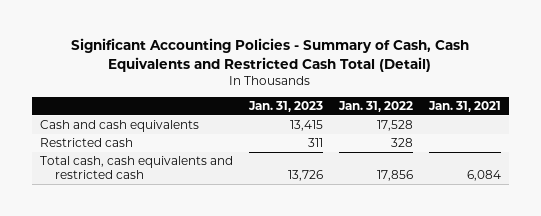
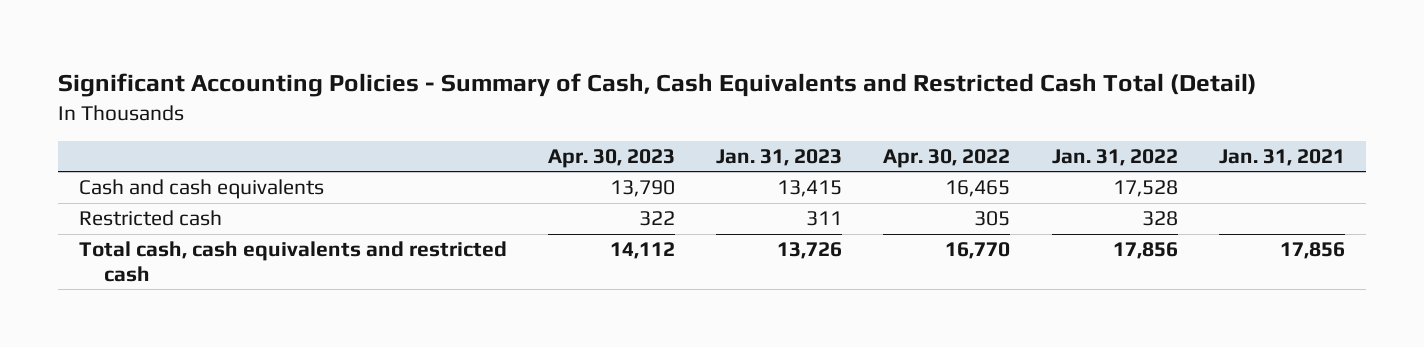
- | Jan. 31, 2023 | Jan. 31, 2022 | Jan. 31, 2021
+ | Apr. 30, 2023 | Jan. 31, 2023 | Apr. 30, 2022 | Jan. 31, 2022 | Jan. 31, 2021
- Total cash, cash equivalents and restricted cash | 13,726 | 17,856 | 6,084
+ Total cash, cash equivalents and restricted cash | 14,112 | 13,726 | 16,770 | 17,856 | 17,856

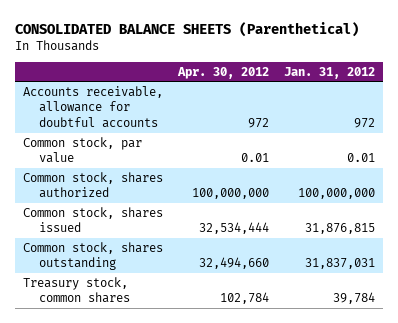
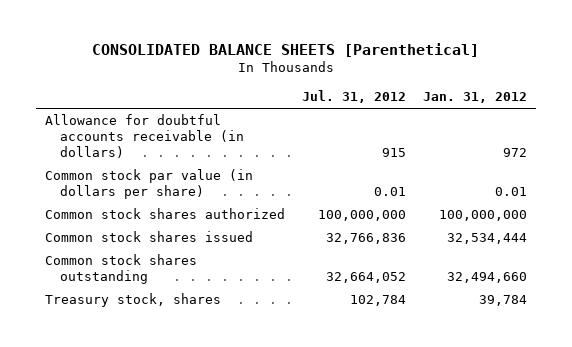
- CONSOLIDATED BALANCE SHEETS (Parenthetical)
+ CONSOLIDATED BALANCE SHEETS [Parenthetical]
- | Apr. 30, 2012 | Jan. 31, 2012
+ | Jul. 31, 2012 | Jan. 31, 2012
- Accounts receivable, allowance for doubtful accounts | 972 | 972
- Common stock, par value | 0.01 | 0.01
- Common stock, shares authorized | 100,000,000 | 100,000,000
- Common stock, shares issued | 32,534,444 | 31,876,815
- Common stock, shares outstanding | 32,494,660 | 31,837,031
- Treasury stock, common shares | 102,784 | 39,784
+ Allowance for doubtful accounts receivable (in dollars) | 915 | 972
+ Common stock par value (in dollars per share) | 0.01 | 0.01
+ Common stock shares authorized | 100,000,000 | 100,000,000
+ Common stock shares issued | 32,766,836 | 32,534,444
+ Common stock shares outstanding | 32,664,052 | 32,494,660
+ Treasury stock, shares | 102,784 | 39,784

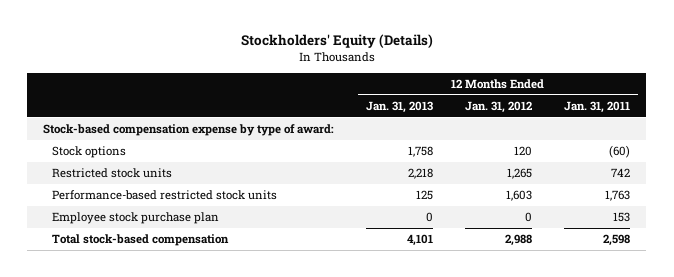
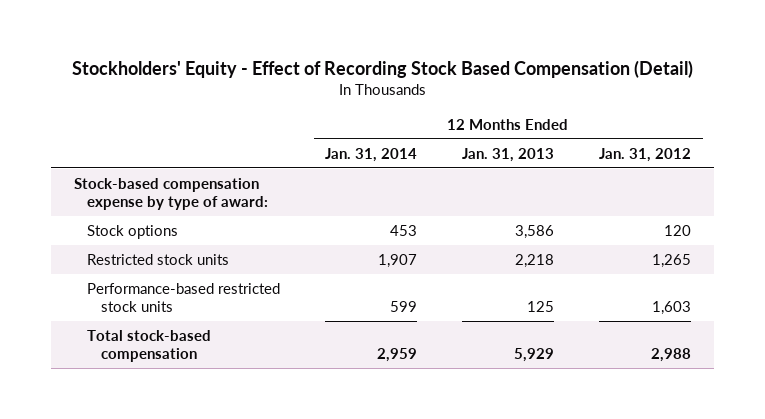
- Stockholders' Equity (Details)
+ Stockholders' Equity - Effect of Recording Stock Based Compensation (Detail)
- | 12 Months Ended Jan. 31, 2013 | 12 Months Ended Jan. 31, 2012 | 12 Months Ended Jan. 31, 2011
+ | 12 Months Ended Jan. 31, 2014 | 12 Months Ended Jan. 31, 2013 | 12 Months Ended Jan. 31, 2012
- Stock options | 1,758 | 120 | (60)
+ Stock options | 453 | 3,586 | 120
- Employee stock purchase plan | 0 | 0 | 153
- Total stock-based compensation | 4,101 | 2,988 | 2,598
+ Total stock-based compensation | 2,959 | 5,929 | 2,988

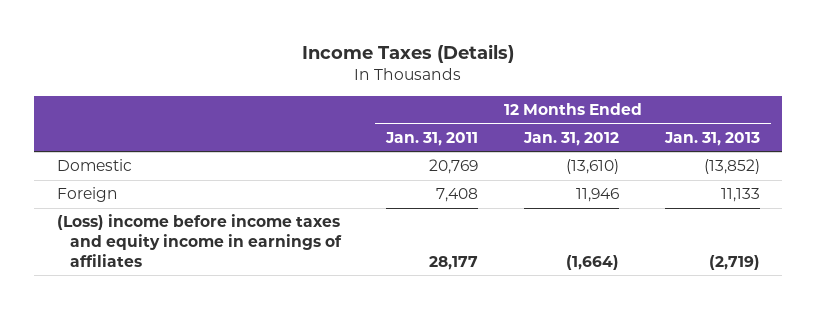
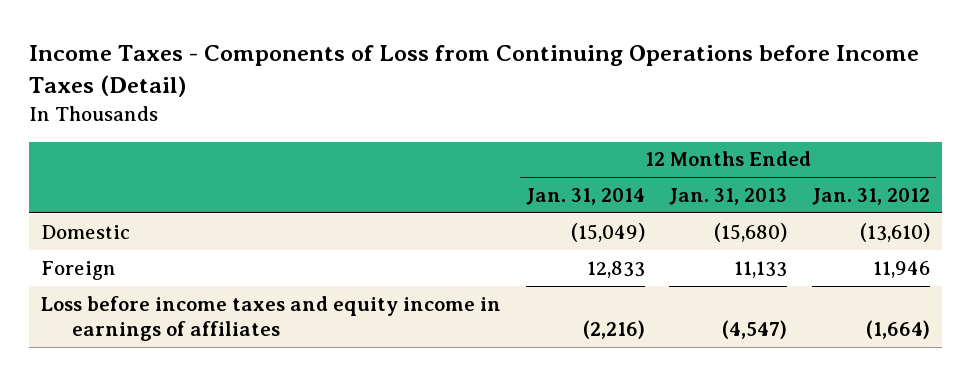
- Income Taxes (Details)
+ Income Taxes - Components of Loss from Continuing Operations before Income Taxes (Detail)
- | 12 Months Ended Jan. 31, 2011 | 12 Months Ended Jan. 31, 2012 | 12 Months Ended Jan. 31, 2013
+ | 12 Months Ended Jan. 31, 2014 | 12 Months Ended Jan. 31, 2013 | 12 Months Ended Jan. 31, 2012
- Domestic | 20,769 | (13,610) | (13,852)
+ Domestic | (15,049) | (15,680) | (13,610)
- (Loss) income before income taxes and equity income in earnings of affiliates | 28,177 | (1,664) | (2,719)
+ Loss before income taxes and equity income in earnings of affiliates | (2,216) | (4,547) | (1,664)

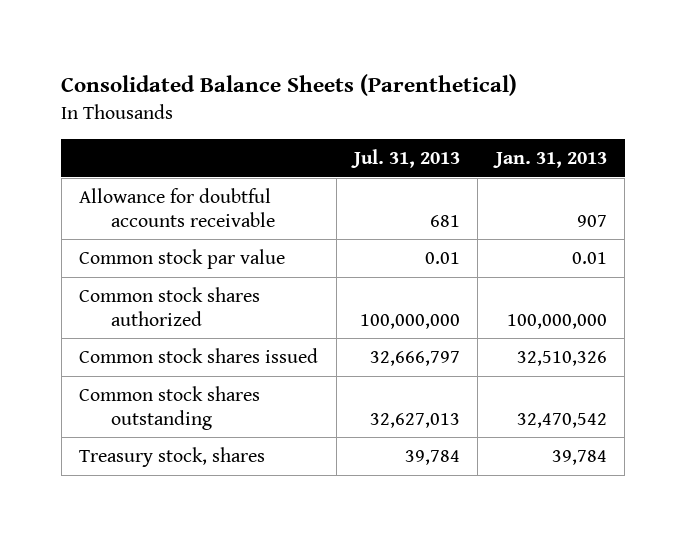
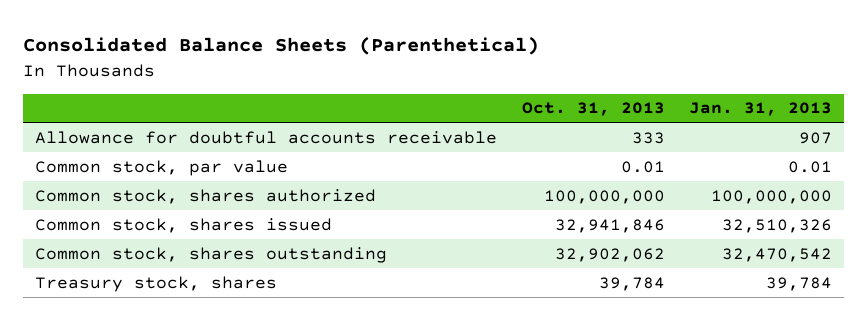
- | Jul. 31, 2013 | Jan. 31, 2013
+ | Oct. 31, 2013 | Jan. 31, 2013
- Common stock par value | 0.01 | 0.01
- Common stock shares authorized | 100,000,000 | 100,000,000
- Common stock shares issued | 32,666,797 | 32,510,326
- Common stock shares outstanding | 32,627,013 | 32,470,542
+ Common stock, par value | 0.01 | 0.01
+ Common stock, shares authorized | 100,000,000 | 100,000,000
+ Common stock, shares issued | 32,941,846 | 32,510,326
+ Common stock, shares outstanding | 32,902,062 | 32,470,542

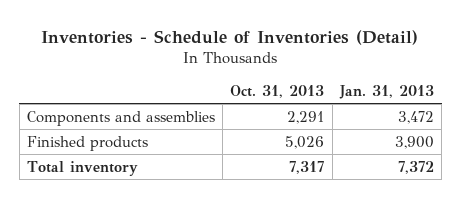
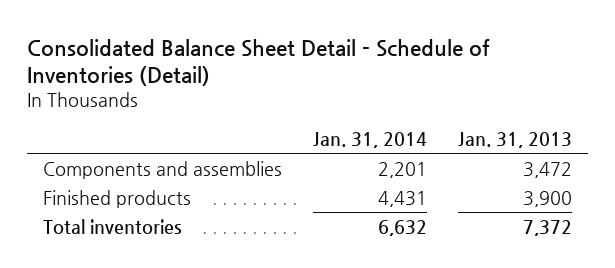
- Inventories - Schedule of Inventories (Detail)
+ Consolidated Balance Sheet Detail - Schedule of Inventories (Detail)
- | Oct. 31, 2013 | Jan. 31, 2013
+ | Jan. 31, 2014 | Jan. 31, 2013
- Total inventory | 7,317 | 7,372
+ Total inventories | 6,632 | 7,372

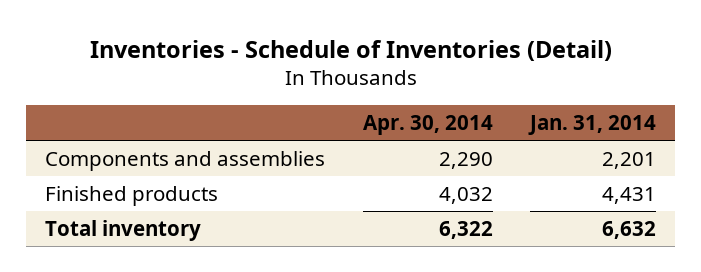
- Consolidated Balance Sheet Detail - Schedule of Inventories (Detail)
+ Inventories - Schedule of Inventories (Detail)
- | Jan. 31, 2014 | Jan. 31, 2013
+ | Apr. 30, 2014 | Jan. 31, 2014
- Total inventories | 6,632 | 7,372
+ Total inventory | 6,322 | 6,632

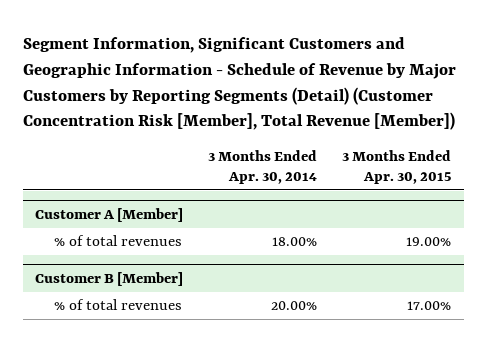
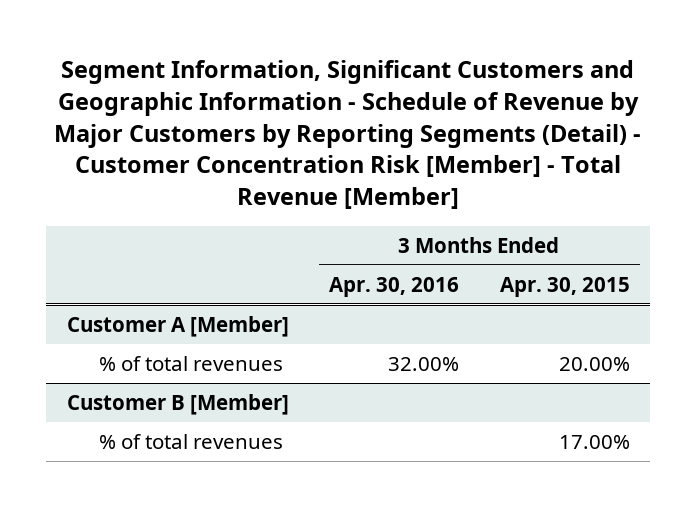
- Segment Information, Significant Customers and Geographic Information - Schedule of Revenue by Major Customers by Reporting Segments (Detail) (Customer Concentration Risk [Member], Total Revenue [Member])
+ Segment Information, Significant Customers and Geographic Information - Schedule of Revenue by Major Customers by Reporting Segments (Detail) - Customer Concentration Risk [Member] - Total Revenue [Member]
- | 3 Months Ended Apr. 30, 2014 | 3 Months Ended Apr. 30, 2015
+ | 3 Months Ended Apr. 30, 2016 | 3 Months Ended Apr. 30, 2015
@ Customer A [Member]
- % of total revenues | 18.00% | 19.00%
+ % of total revenues | 32.00% | 20.00%

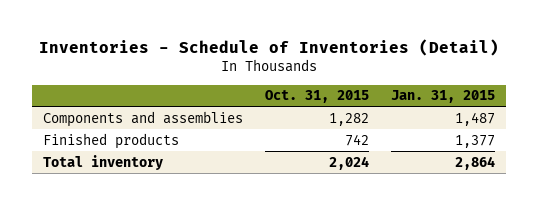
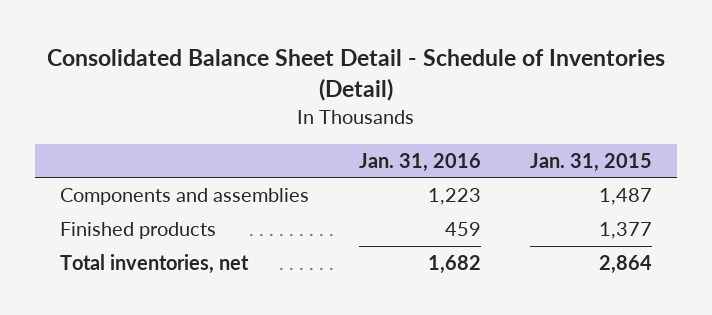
- Inventories - Schedule of Inventories (Detail)
+ Consolidated Balance Sheet Detail - Schedule of Inventories (Detail)
- | Oct. 31, 2015 | Jan. 31, 2015
+ | Jan. 31, 2016 | Jan. 31, 2015
- Total inventory | 2,024 | 2,864
+ Total inventories, net | 1,682 | 2,864

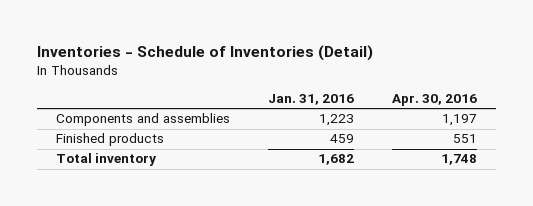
- Consolidated Balance Sheet Detail - Schedule of Inventories (Detail)
+ Inventories - Schedule of Inventories (Detail)
- | Jan. 31, 2016 | Jan. 31, 2015
+ | Jan. 31, 2016 | Apr. 30, 2016
- Total inventories, net | 1,682 | 2,864
+ Total inventory | 1,682 | 1,748

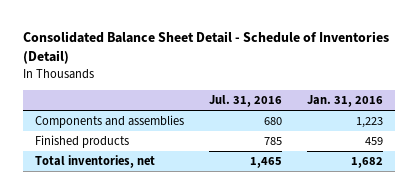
- Inventories - Schedule of Inventories (Detail)
+ Consolidated Balance Sheet Detail - Schedule of Inventories (Detail)
- | Jan. 31, 2016 | Apr. 30, 2016
+ | Jul. 31, 2016 | Jan. 31, 2016
- Total inventory | 1,682 | 1,748
+ Total inventories, net | 1,465 | 1,682

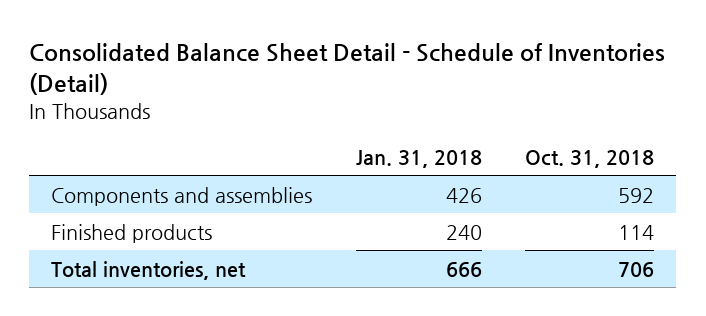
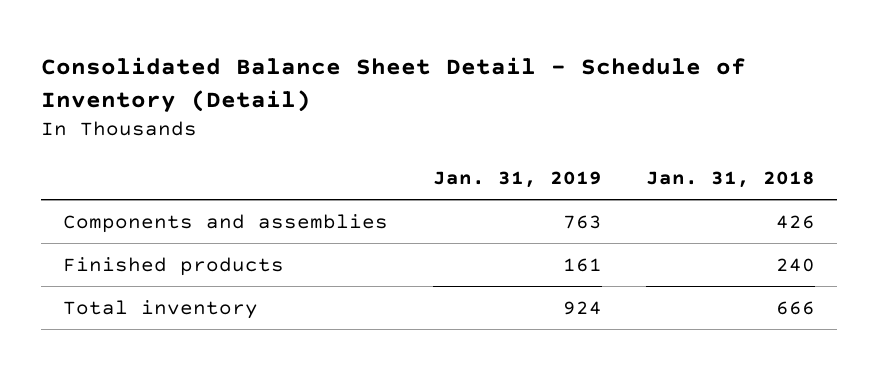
- Consolidated Balance Sheet Detail - Schedule of Inventories (Detail)
+ Consolidated Balance Sheet Detail - Schedule of Inventory (Detail)
- | Jan. 31, 2018 | Oct. 31, 2018
+ | Jan. 31, 2019 | Jan. 31, 2018
- Total inventories, net | 666 | 706
+ Total inventory | 924 | 666

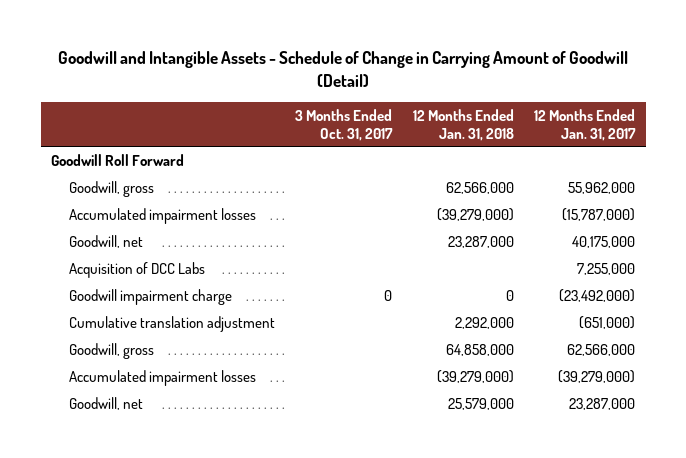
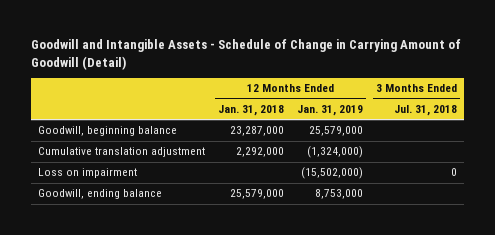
- | 3 Months Ended Oct. 31, 2017 | 12 Months Ended Jan. 31, 2018 | 12 Months Ended Jan. 31, 2017
+ | 12 Months Ended Jan. 31, 2018 | 12 Months Ended Jan. 31, 2019 | 3 Months Ended Jul. 31, 2018
- Goodwill Roll Forward
- Goodwill, gross | | 62,566,000 | 55,962,000
- Accumulated impairment losses | | (39,279,000) | (15,787,000)
- Goodwill, net | | 23,287,000 | 40,175,000
- Acquisition of DCC Labs | | | 7,255,000
- Goodwill impairment charge | 0 | 0 | (23,492,000)
+ Goodwill, beginning balance | 23,287,000 | 25,579,000 |
- Goodwill, gross | | 64,858,000 | 62,566,000
- Accumulated impairment losses | | (39,279,000) | (39,279,000)
- Goodwill, net | | 25,579,000 | 23,287,000
+ Loss on impairment | | (15,502,000) | 0
+ Goodwill, ending balance | 25,579,000 | 8,753,000 |

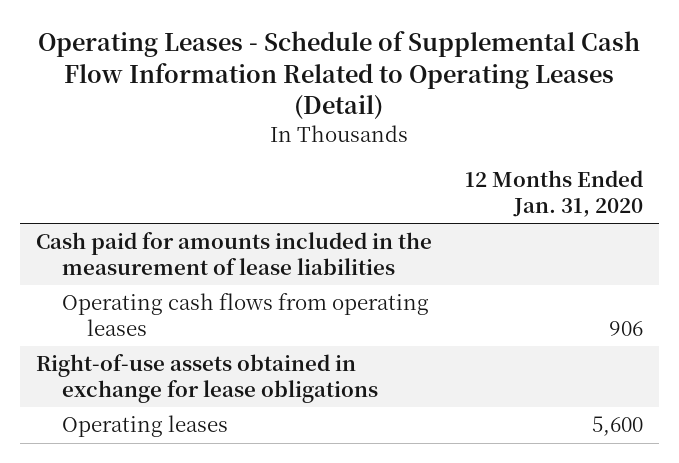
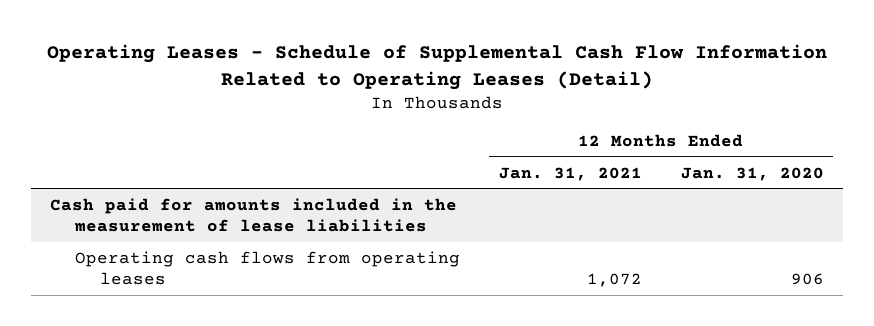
- | 12 Months Ended Jan. 31, 2020
+ | 12 Months Ended Jan. 31, 2021 | 12 Months Ended Jan. 31, 2020
- Right-of-use assets obtained in exchange for lease obligations
- Operating leases | 5,600

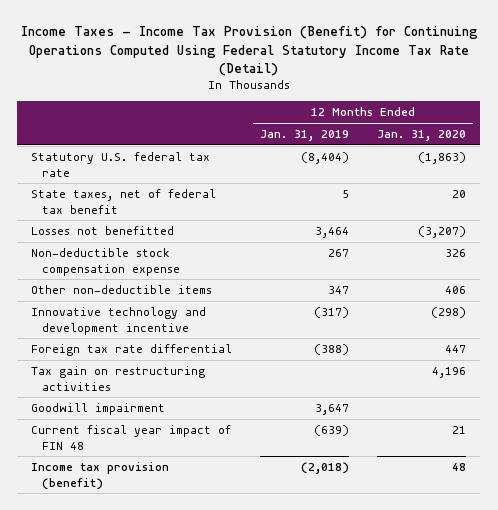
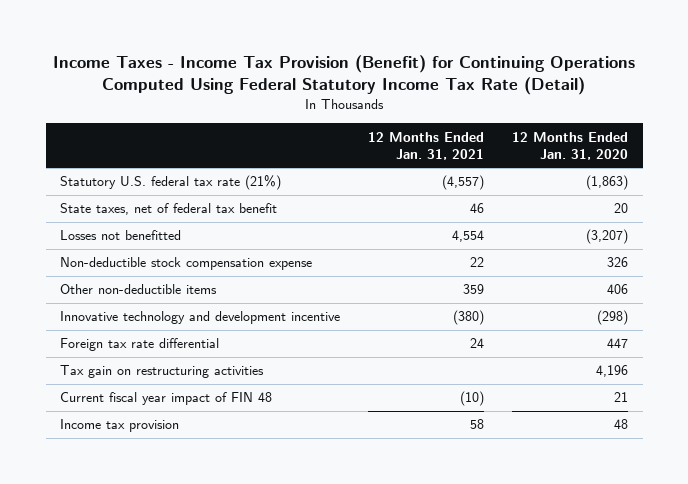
- | 12 Months Ended Jan. 31, 2019 | 12 Months Ended Jan. 31, 2020
+ | 12 Months Ended Jan. 31, 2021 | 12 Months Ended Jan. 31, 2020
- Statutory U.S. federal tax rate | (8,404) | (1,863)
+ Statutory U.S. federal tax rate (21%) | (4,557) | (1,863)
- Goodwill impairment | 3,647 |
- Income tax provision (benefit) | (2,018) | 48
+ Income tax provision | 58 | 48

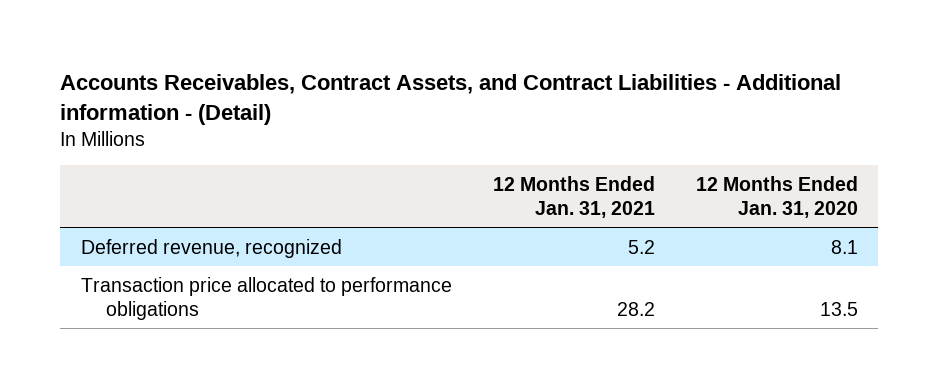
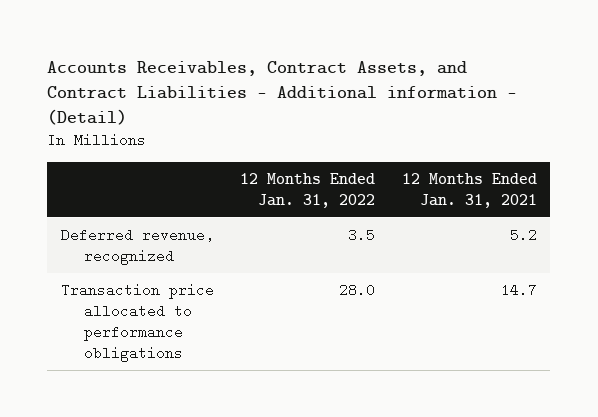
- | 12 Months Ended Jan. 31, 2021 | 12 Months Ended Jan. 31, 2020
+ | 12 Months Ended Jan. 31, 2022 | 12 Months Ended Jan. 31, 2021
- Transaction price allocated to performance obligations | 28.2 | 13.5
+ Transaction price allocated to performance obligations | 28.0 | 14.7

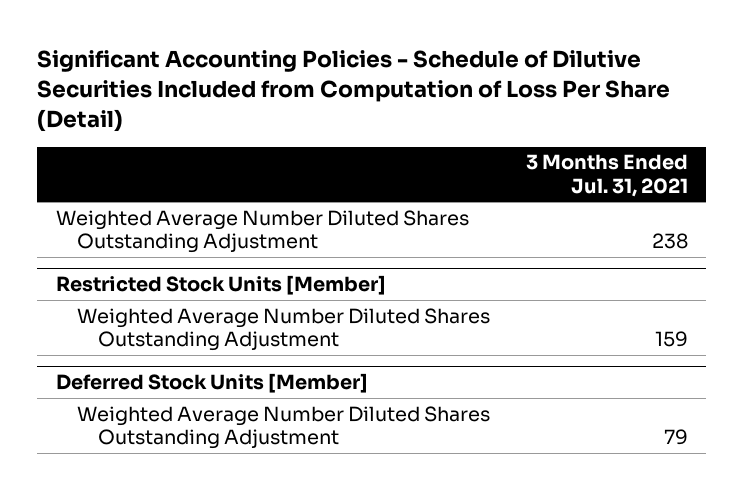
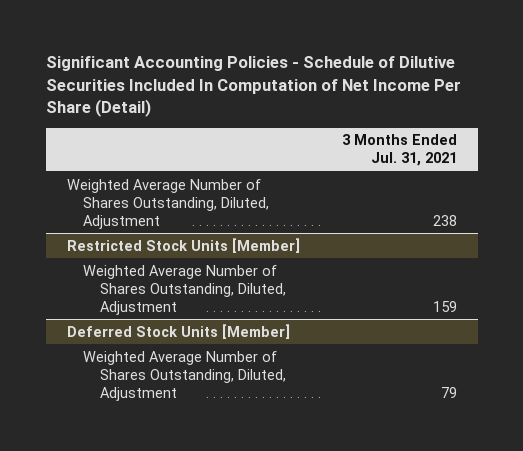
- Significant Accounting Policies - Schedule of Dilutive Securities Included from Computation of Loss Per Share (Detail)
+ Significant Accounting Policies - Schedule of Dilutive Securities Included In Computation of Net Income Per Share (Detail)
- Weighted Average Number Diluted Shares Outstanding Adjustment | 238
+ Weighted Average Number of Shares Outstanding, Diluted, Adjustment | 238
@ Restricted Stock Units [Member]
- Weighted Average Number Diluted Shares Outstanding Adjustment | 159
+ Weighted Average Number of Shares Outstanding, Diluted, Adjustment | 159
@ Deferred Stock Units [Member]
- Weighted Average Number Diluted Shares Outstanding Adjustment | 79
+ Weighted Average Number of Shares Outstanding, Diluted, Adjustment | 79

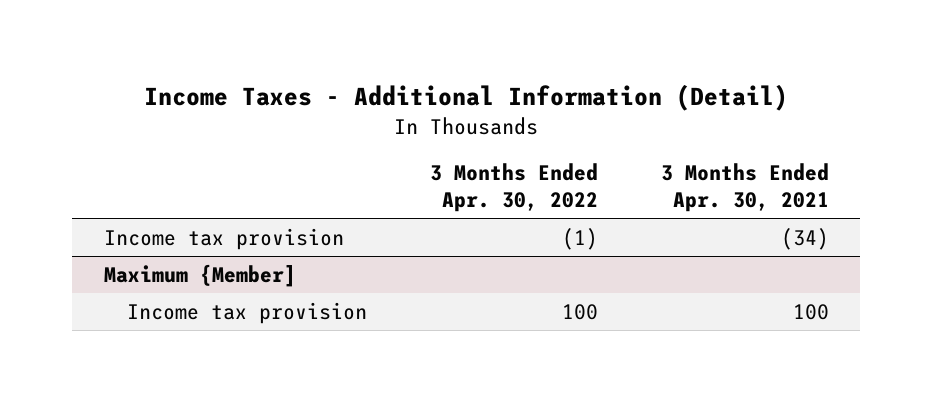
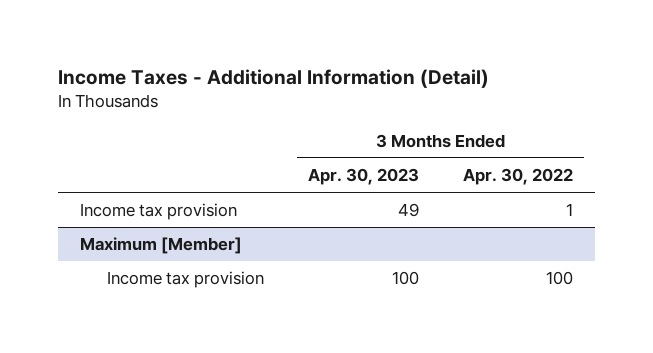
- | 3 Months Ended Apr. 30, 2022 | 3 Months Ended Apr. 30, 2021
+ | 3 Months Ended Apr. 30, 2023 | 3 Months Ended Apr. 30, 2022
- Income tax provision | (1) | (34)
- Maximum {Member]
+ Income tax provision | 49 | 1
+ Maximum [Member]

